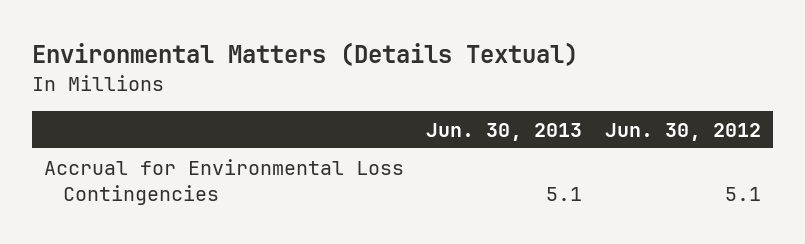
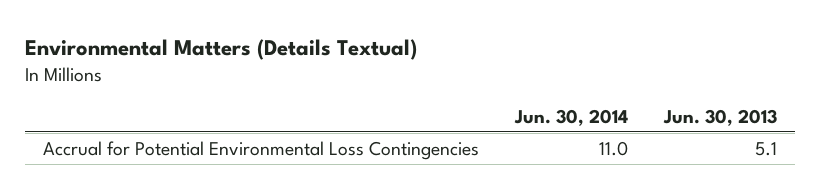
- | Jun. 30, 2013 | Jun. 30, 2012
+ | Jun. 30, 2014 | Jun. 30, 2013
- Accrual for Environmental Loss Contingencies | 5.1 | 5.1
+ Accrual for Potential Environmental Loss Contingencies | 11.0 | 5.1

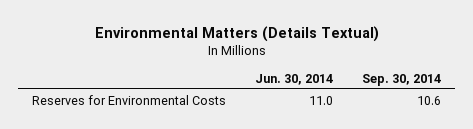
- | Jun. 30, 2014 | Jun. 30, 2013
+ | Jun. 30, 2014 | Sep. 30, 2014
- Accrual for Potential Environmental Loss Contingencies | 11.0 | 5.1
+ Reserves for Environmental Costs | 11.0 | 10.6

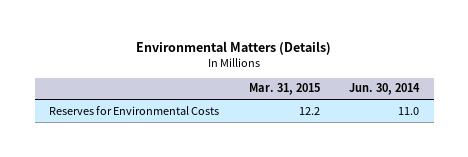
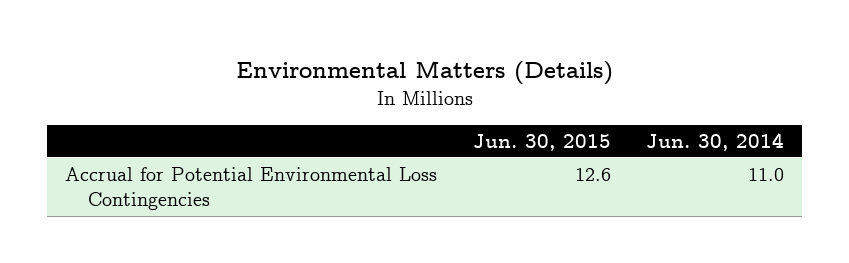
- | Mar. 31, 2015 | Jun. 30, 2014
+ | Jun. 30, 2015 | Jun. 30, 2014
- Reserves for Environmental Costs | 12.2 | 11.0
+ Accrual for Potential Environmental Loss Contingencies | 12.6 | 11.0

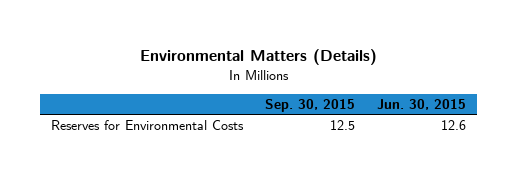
- | Jun. 30, 2015 | Jun. 30, 2014
+ | Sep. 30, 2015 | Jun. 30, 2015
- Accrual for Potential Environmental Loss Contingencies | 12.6 | 11.0
+ Reserves for Environmental Costs | 12.5 | 12.6

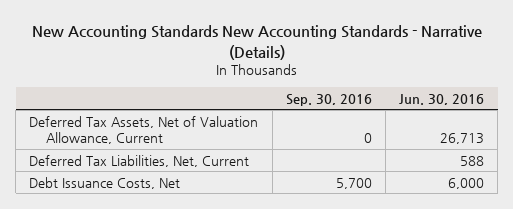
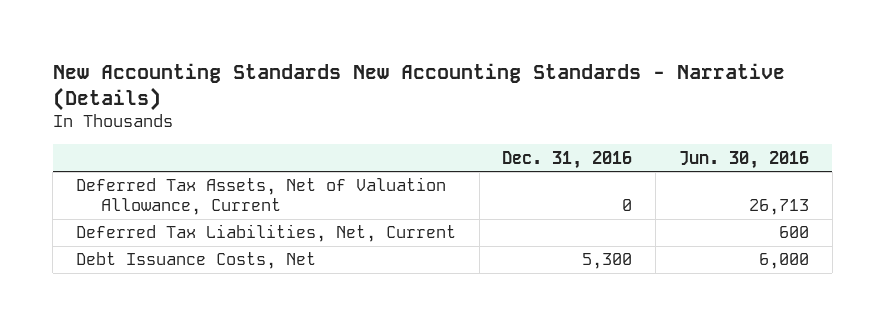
- | Sep. 30, 2016 | Jun. 30, 2016
+ | Dec. 31, 2016 | Jun. 30, 2016
- Deferred Tax Liabilities, Net, Current | | 588
+ Deferred Tax Liabilities, Net, Current | | 600

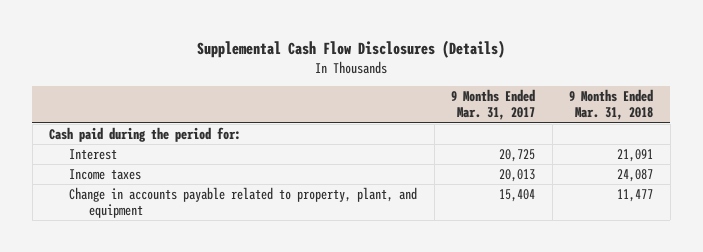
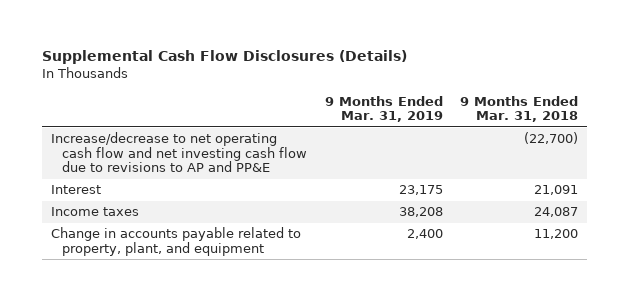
- | 9 Months Ended Mar. 31, 2017 | 9 Months Ended Mar. 31, 2018
+ | 9 Months Ended Mar. 31, 2019 | 9 Months Ended Mar. 31, 2018
- Cash paid during the period for:
+ Increase/decrease to net operating cash flow and net investing cash flow due to revisions to AP and PP&E | | (22,700)
- Change in accounts payable related to property, plant, and equipment | 15,404 | 11,477
+ Change in accounts payable related to property, plant, and equipment | 2,400 | 11,200

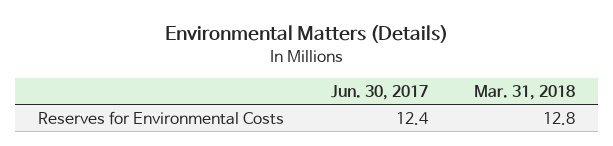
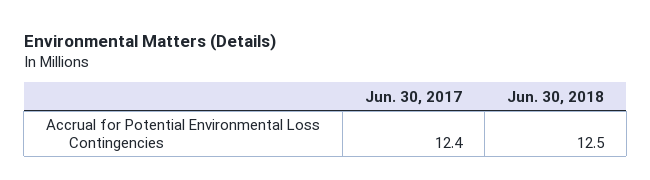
- | Jun. 30, 2017 | Mar. 31, 2018
+ | Jun. 30, 2017 | Jun. 30, 2018
- Reserves for Environmental Costs | 12.4 | 12.8
+ Accrual for Potential Environmental Loss Contingencies | 12.4 | 12.5

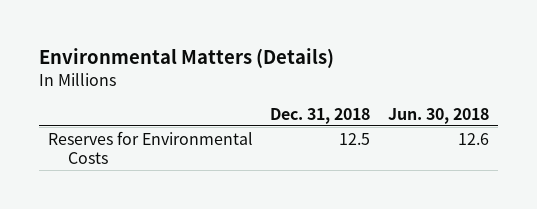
- | Jun. 30, 2017 | Jun. 30, 2018
+ | Dec. 31, 2018 | Jun. 30, 2018
- Accrual for Potential Environmental Loss Contingencies | 12.4 | 12.5
+ Reserves for Environmental Costs | 12.5 | 12.6

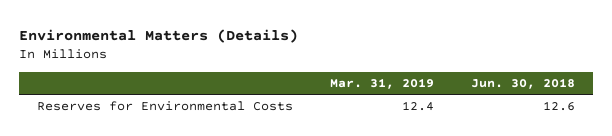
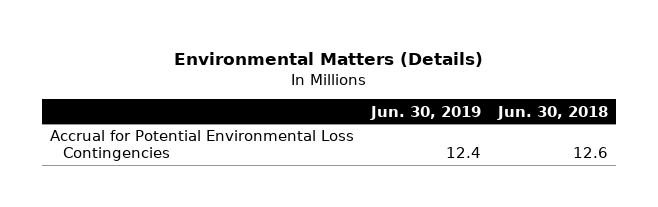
- | Mar. 31, 2019 | Jun. 30, 2018
+ | Jun. 30, 2019 | Jun. 30, 2018
- Reserves for Environmental Costs | 12.4 | 12.6
+ Accrual for Potential Environmental Loss Contingencies | 12.4 | 12.6

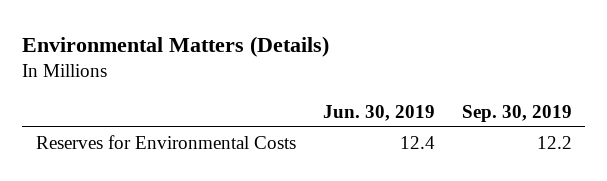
- | Jun. 30, 2019 | Jun. 30, 2018
+ | Jun. 30, 2019 | Sep. 30, 2019
- Accrual for Potential Environmental Loss Contingencies | 12.4 | 12.6
+ Reserves for Environmental Costs | 12.4 | 12.2

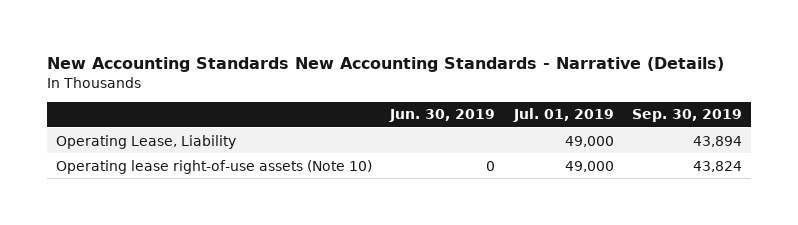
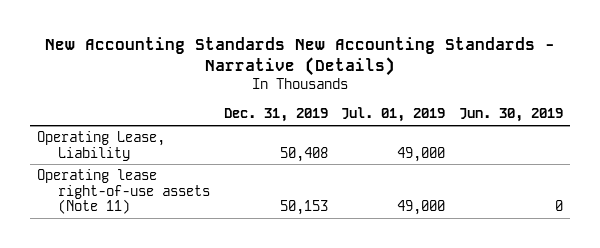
- | Jun. 30, 2019 | Jul. 01, 2019 | Sep. 30, 2019
+ | Dec. 31, 2019 | Jul. 01, 2019 | Jun. 30, 2019
- Operating lease right-of-use assets (Note 10) | 0 | 49,000 | 43,824
+ Operating lease right-of-use assets (Note 11) | 50,153 | 49,000 | 0

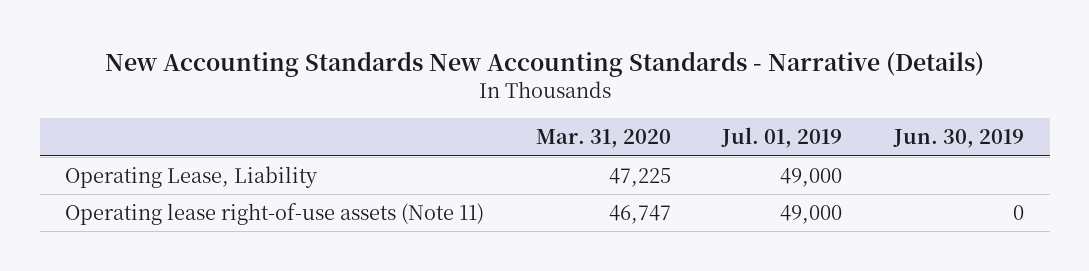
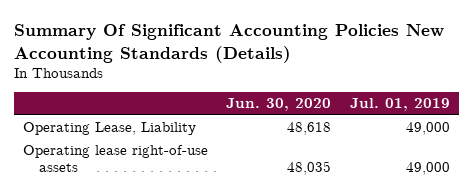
- New Accounting Standards New Accounting Standards - Narrative (Details)
+ Summary Of Significant Accounting Policies New Accounting Standards (Details)
- | Mar. 31, 2020 | Jul. 01, 2019 | Jun. 30, 2019
+ | Jun. 30, 2020 | Jul. 01, 2019
- Operating lease right-of-use assets (Note 11) | 46,747 | 49,000 | 0
+ Operating lease right-of-use assets | 48,035 | 49,000

